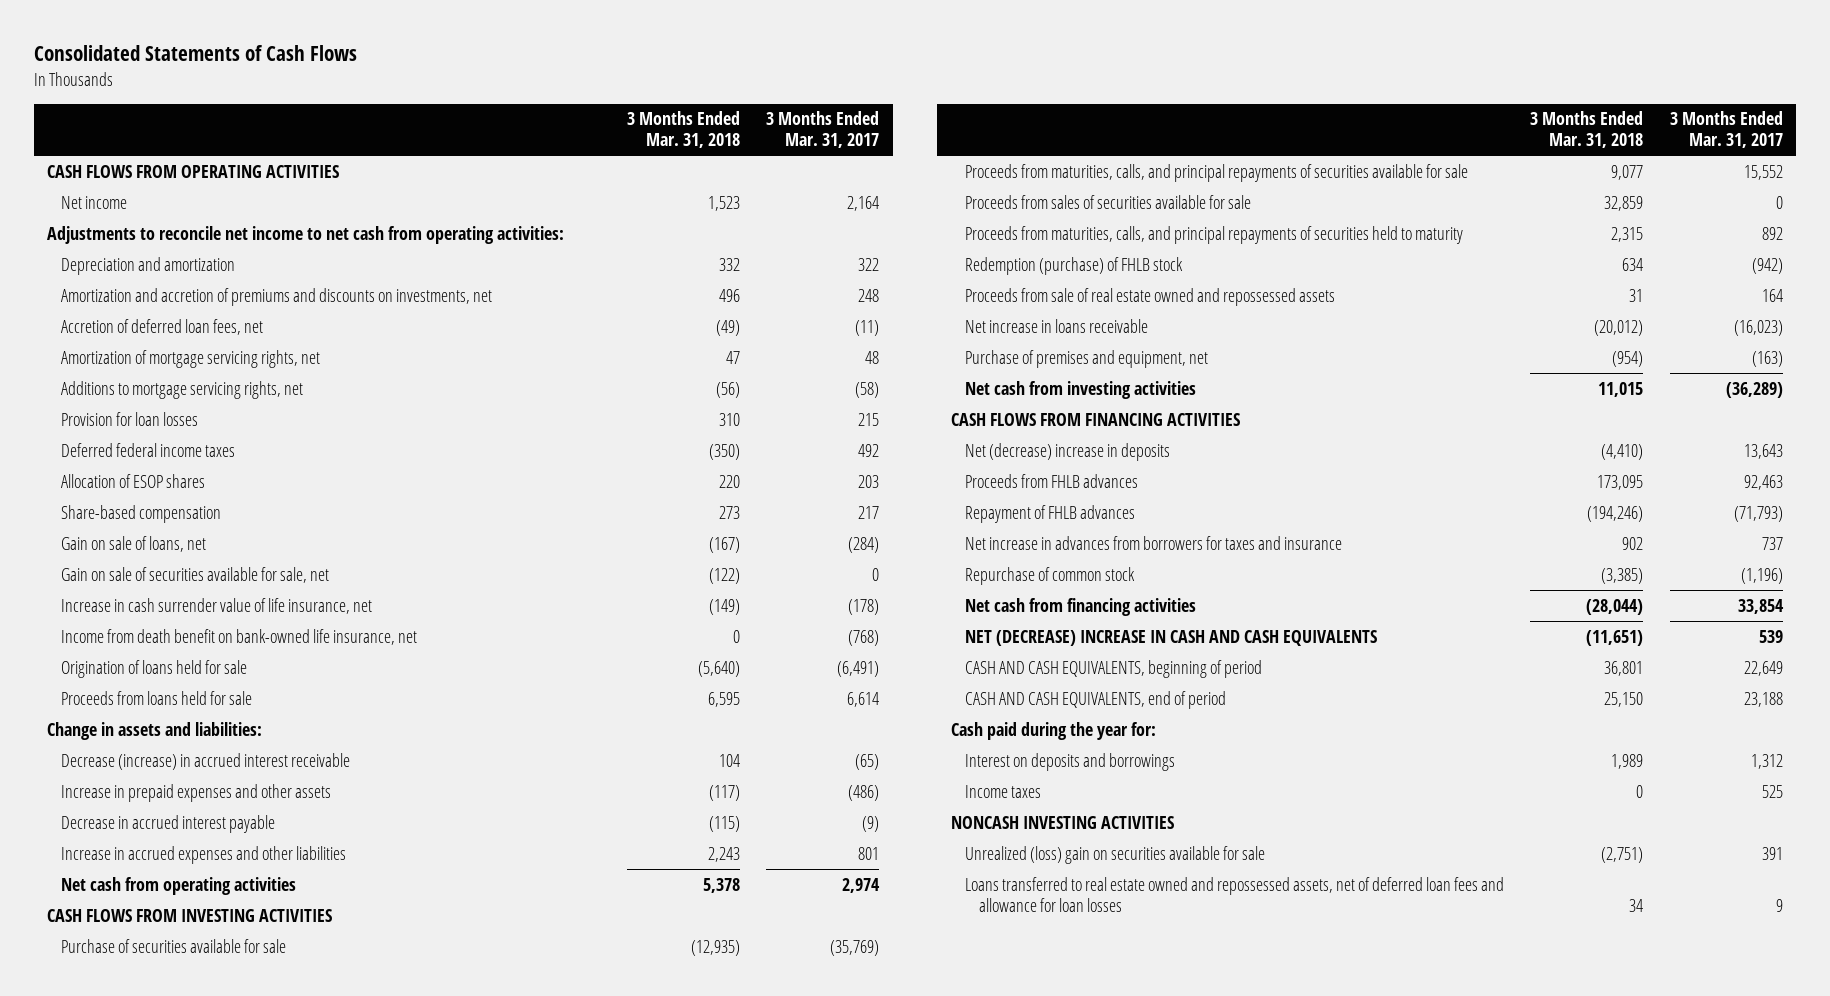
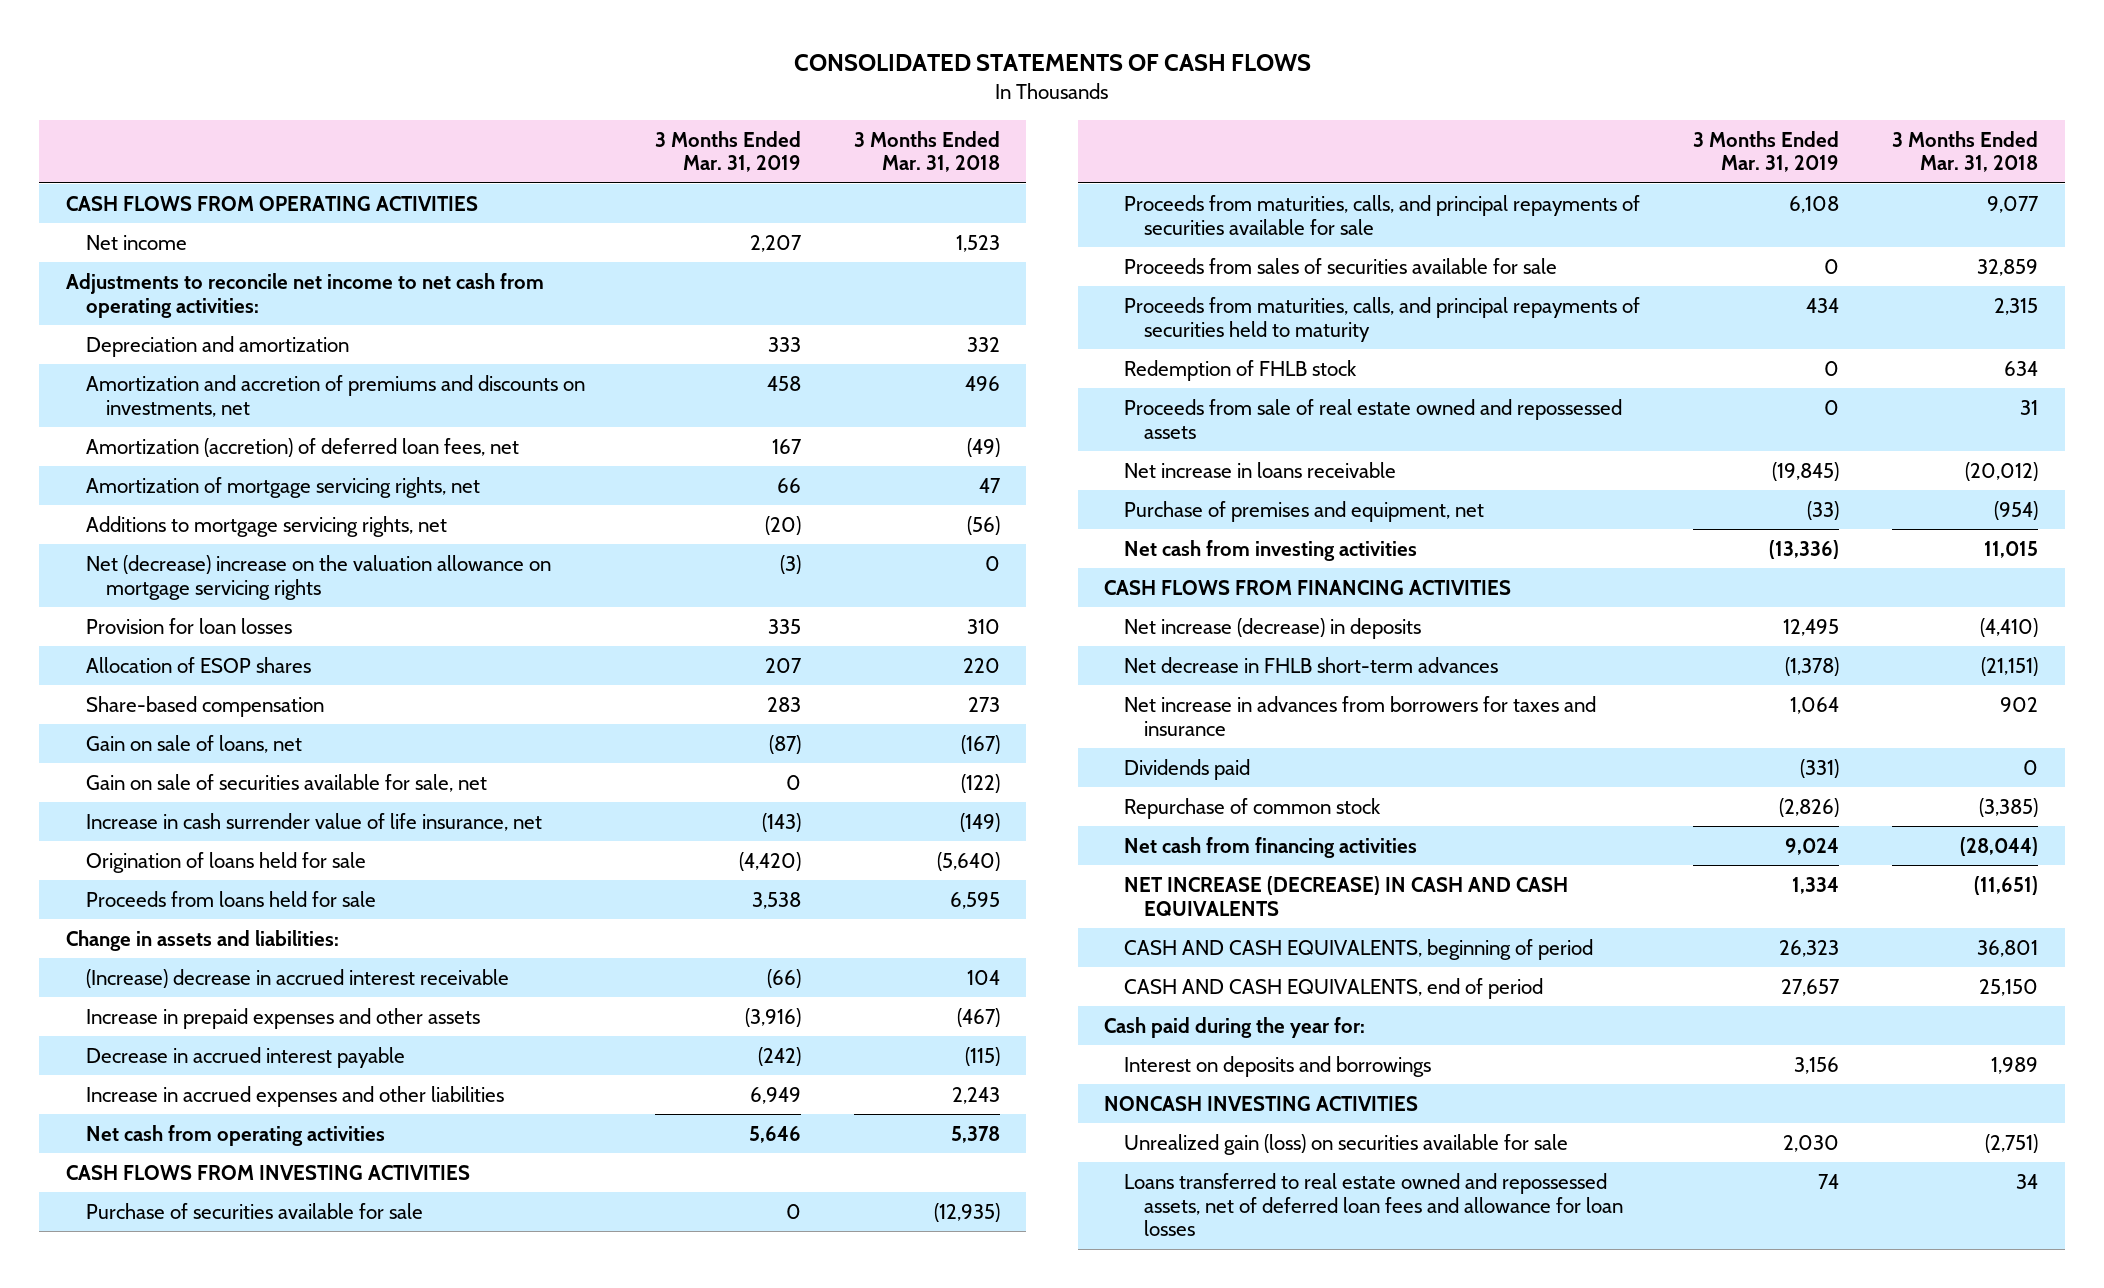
- Consolidated Statements of Cash Flows
+ CONSOLIDATED STATEMENTS OF CASH FLOWS
- | 3 Months Ended Mar. 31, 2018 | 3 Months Ended Mar. 31, 2017
+ | 3 Months Ended Mar. 31, 2019 | 3 Months Ended Mar. 31, 2018
- Accretion of deferred loan fees, net | (49) | (11)
+ Amortization (accretion) of deferred loan fees, net | 167 | (49)
+ Net (decrease) increase on the valuation allowance on mortgage servicing rights | (3) | 0
- Deferred federal income taxes | (350) | 492
- Income from death benefit on bank-owned life insurance, net | 0 | (768)
- Decrease (increase) in accrued interest receivable | 104 | (65)
- Increase in prepaid expenses and other assets | (117) | (486)
+ (Increase) decrease in accrued interest receivable | (66) | 104
+ Increase in prepaid expenses and other assets | (3,916) | (467)
- Redemption (purchase) of FHLB stock | 634 | (942)
+ Redemption of FHLB stock | 0 | 634
- Net (decrease) increase in deposits | (4,410) | 13,643
- Proceeds from FHLB advances | 173,095 | 92,463
- Repayment of FHLB advances | (194,246) | (71,793)
+ Net increase (decrease) in deposits | 12,495 | (4,410)
+ Net decrease in FHLB short-term advances | (1,378) | (21,151)
+ Dividends paid | (331) | 0
- NET (DECREASE) INCREASE IN CASH AND CASH EQUIVALENTS | (11,651) | 539
+ NET INCREASE (DECREASE) IN CASH AND CASH EQUIVALENTS | 1,334 | (11,651)
- Income taxes | 0 | 525
- Unrealized (loss) gain on securities available for sale | (2,751) | 391
+ Unrealized gain (loss) on securities available for sale | 2,030 | (2,751)

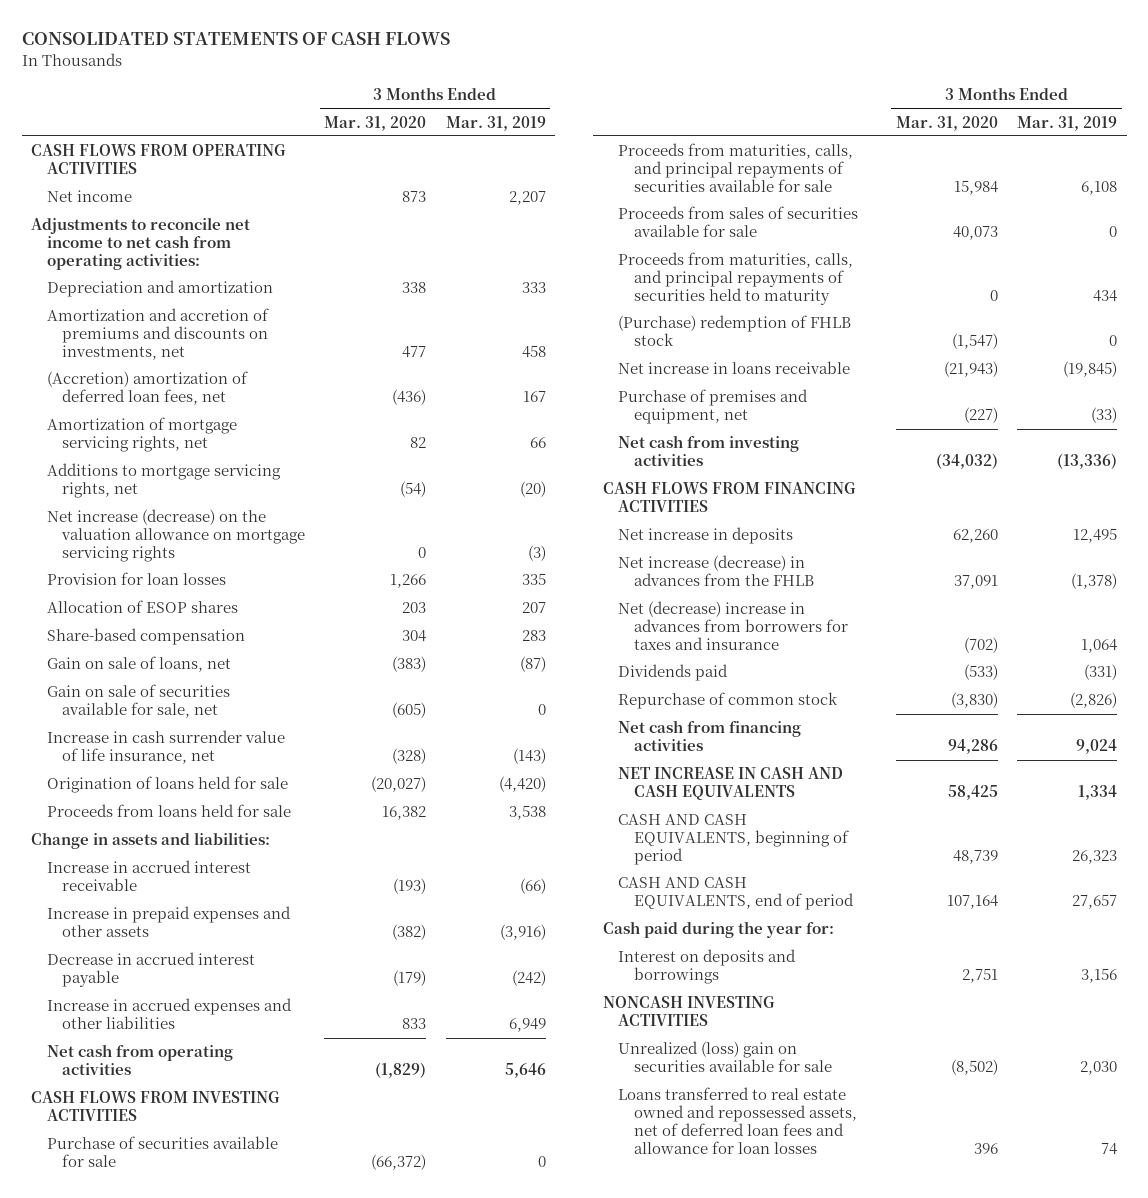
- | 3 Months Ended Mar. 31, 2019 | 3 Months Ended Mar. 31, 2018
+ | 3 Months Ended Mar. 31, 2020 | 3 Months Ended Mar. 31, 2019
- Amortization (accretion) of deferred loan fees, net | 167 | (49)
+ (Accretion) amortization of deferred loan fees, net | (436) | 167
- Net (decrease) increase on the valuation allowance on mortgage servicing rights | (3) | 0
+ Net increase (decrease) on the valuation allowance on mortgage servicing rights | 0 | (3)
- (Increase) decrease in accrued interest receivable | (66) | 104
+ Increase in accrued interest receivable | (193) | (66)
- Redemption of FHLB stock | 0 | 634
- Proceeds from sale of real estate owned and repossessed assets | 0 | 31
+ (Purchase) redemption of FHLB stock | (1,547) | 0
- Net increase (decrease) in deposits | 12,495 | (4,410)
- Net decrease in FHLB short-term advances | (1,378) | (21,151)
- Net increase in advances from borrowers for taxes and insurance | 1,064 | 902
+ Net increase in deposits | 62,260 | 12,495
+ Net increase (decrease) in advances from the FHLB | 37,091 | (1,378)
+ Net (decrease) increase in advances from borrowers for taxes and insurance | (702) | 1,064
- NET INCREASE (DECREASE) IN CASH AND CASH EQUIVALENTS | 1,334 | (11,651)
+ NET INCREASE IN CASH AND CASH EQUIVALENTS | 58,425 | 1,334
- Unrealized gain (loss) on securities available for sale | 2,030 | (2,751)
+ Unrealized (loss) gain on securities available for sale | (8,502) | 2,030

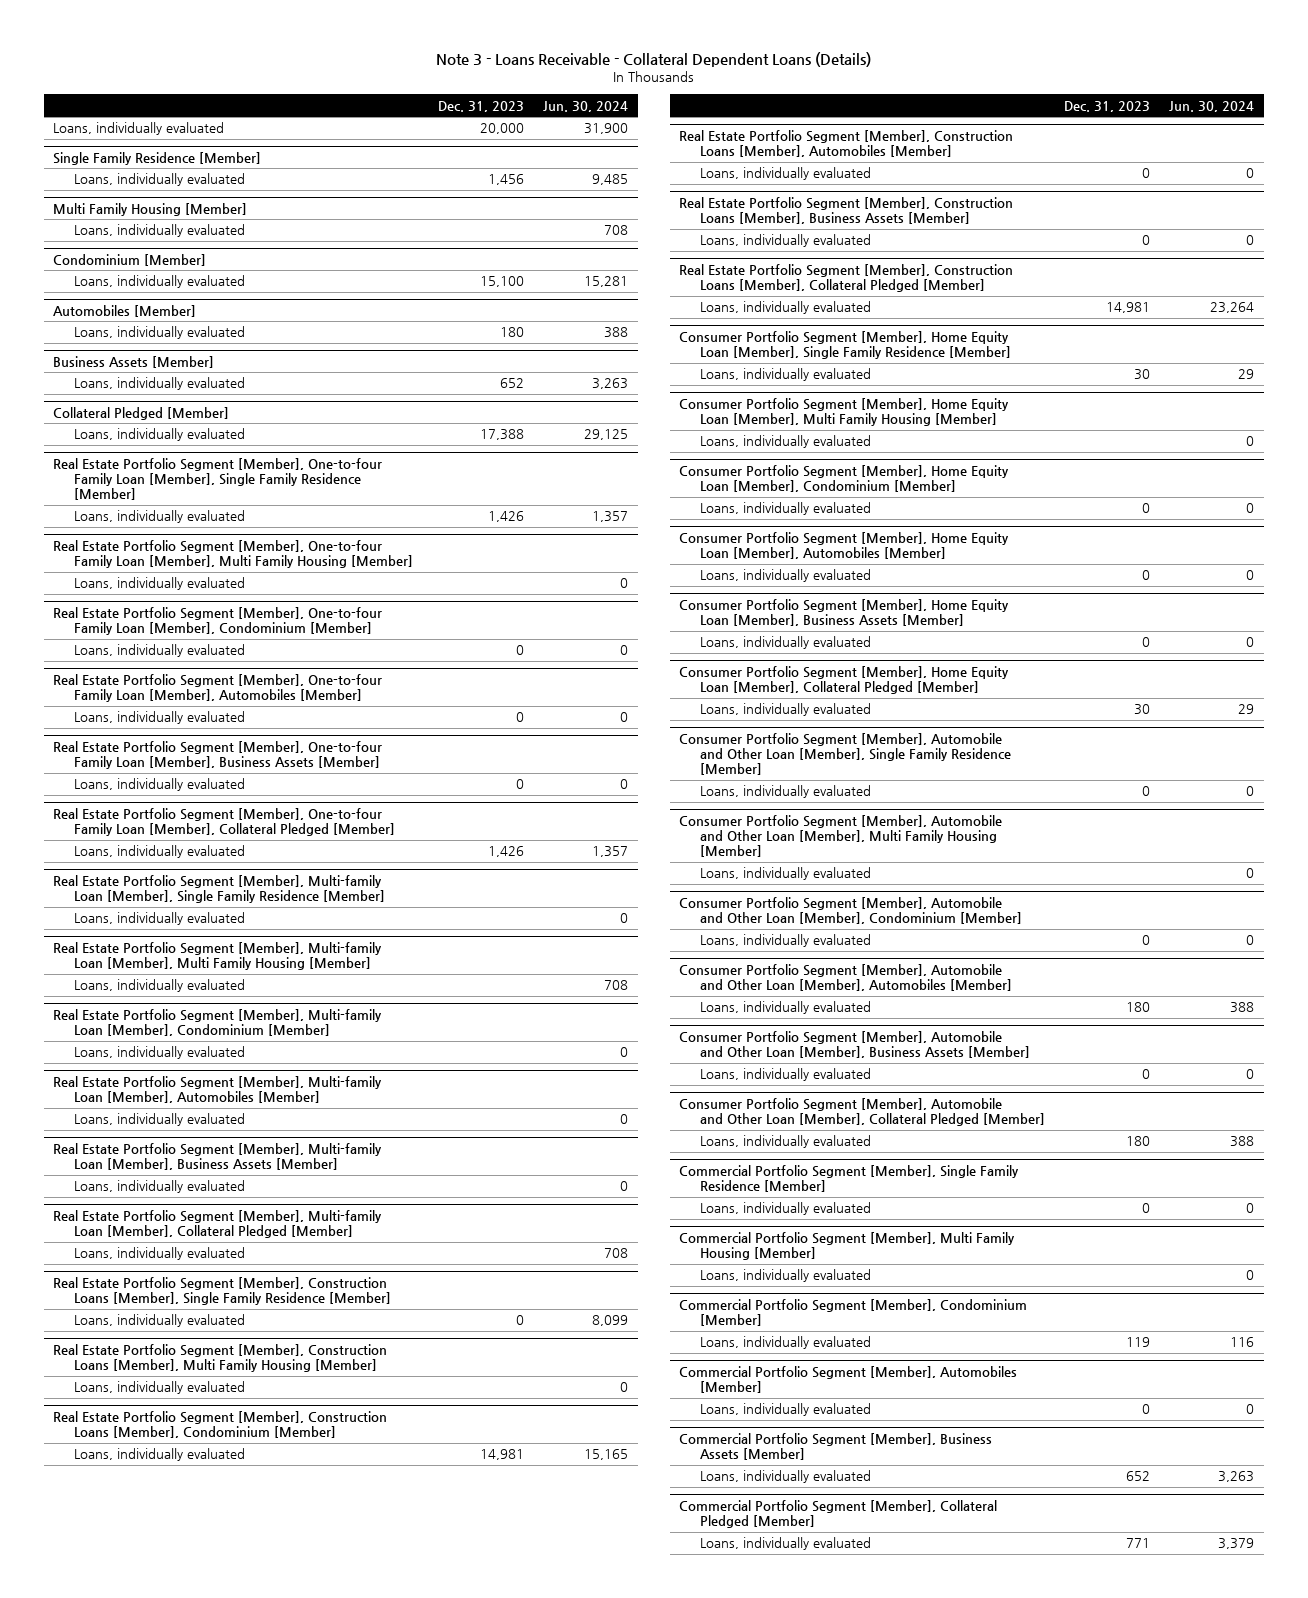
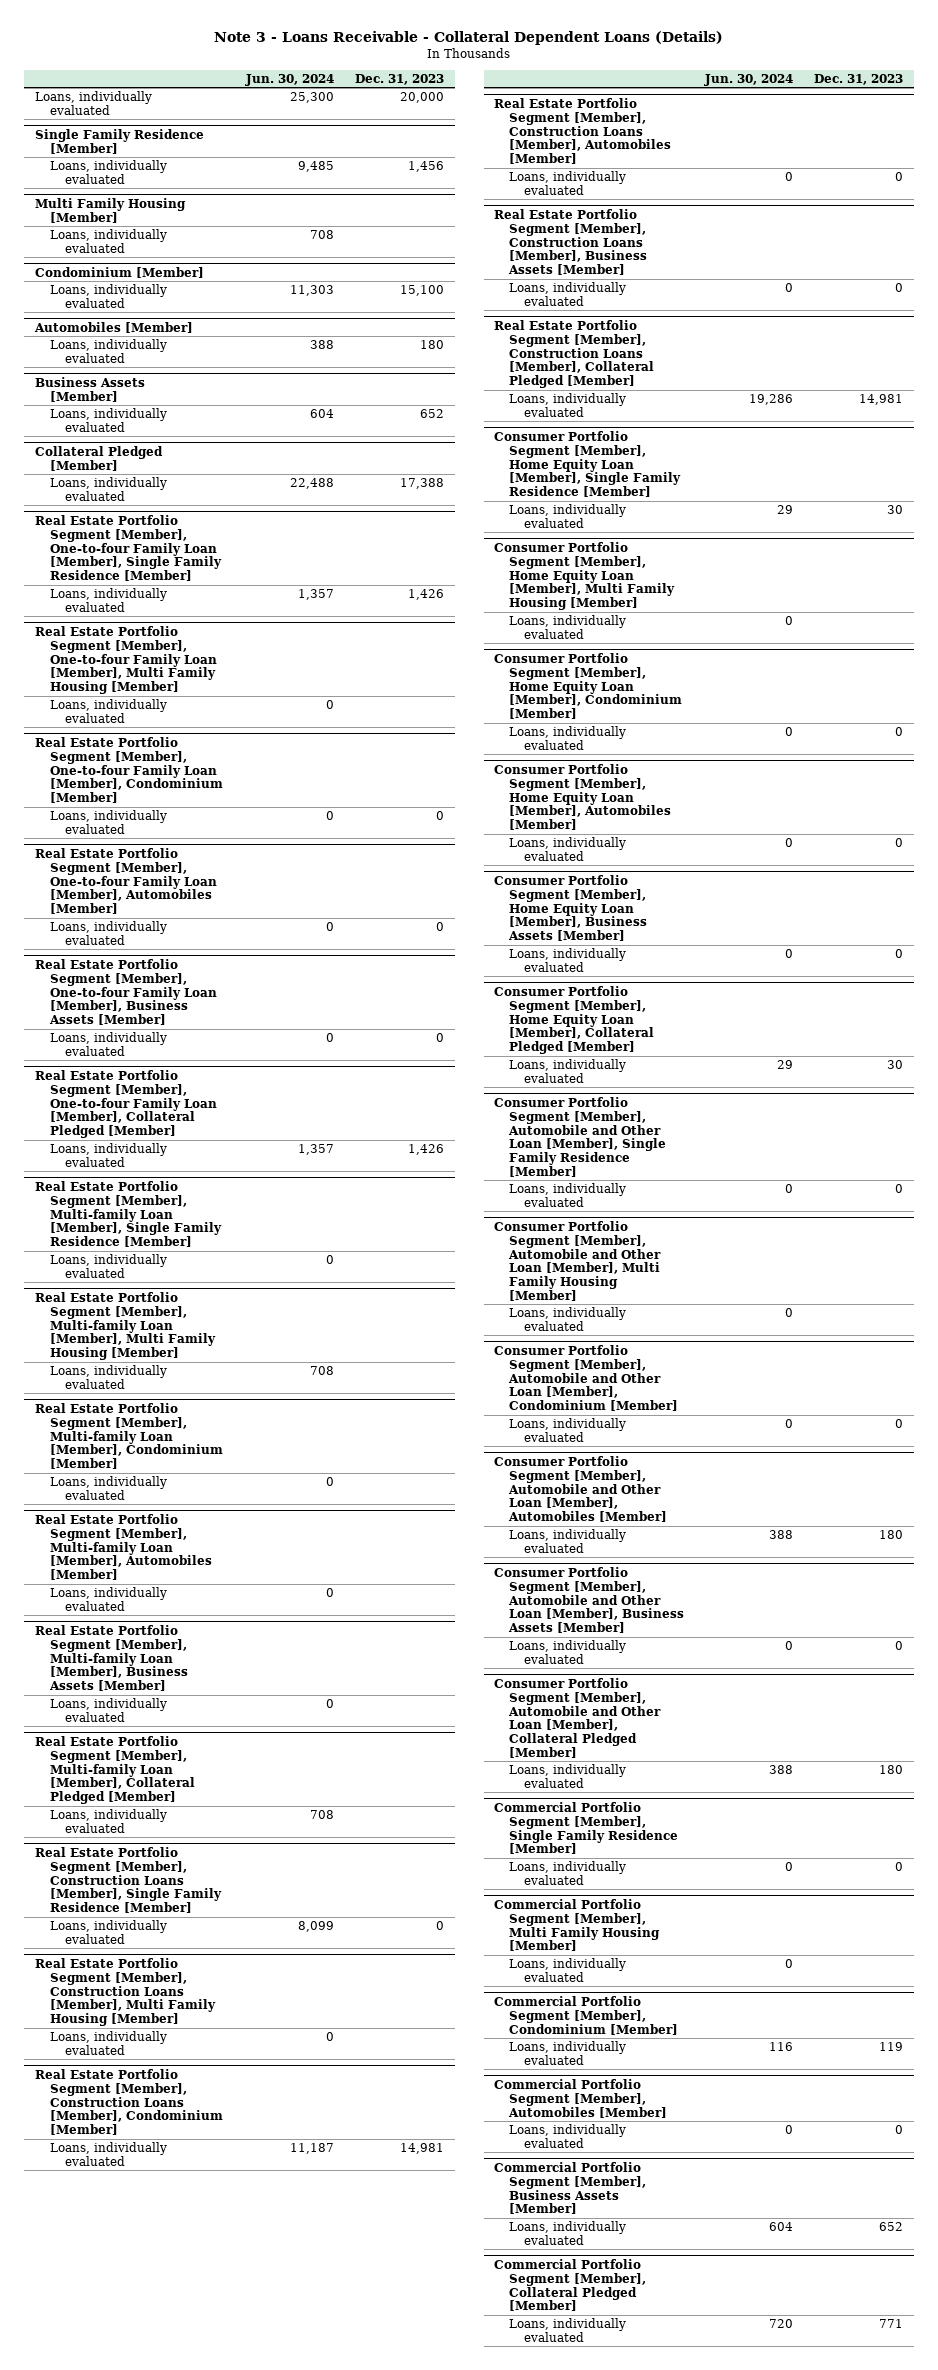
- | Dec. 31, 2023 | Jun. 30, 2024
+ | Jun. 30, 2024 | Dec. 31, 2023
- Loans, individually evaluated | 20,000 | 31,900
+ Loans, individually evaluated | 25,300 | 20,000
@ Condominium [Member]
- Loans, individually evaluated | 15,100 | 15,281
+ Loans, individually evaluated | 11,303 | 15,100
@ Business Assets [Member]
- Loans, individually evaluated | 652 | 3,263
+ Loans, individually evaluated | 604 | 652
@ Collateral Pledged [Member]
- Loans, individually evaluated | 17,388 | 29,125
+ Loans, individually evaluated | 22,488 | 17,388
@ Real Estate Portfolio Segment [Member], Construction Loans [Member], Condominium [Member]
- Loans, individually evaluated | 14,981 | 15,165
+ Loans, individually evaluated | 11,187 | 14,981
@ Real Estate Portfolio Segment [Member], Construction Loans [Member], Collateral Pledged [Member]
- Loans, individually evaluated | 14,981 | 23,264
+ Loans, individually evaluated | 19,286 | 14,981
@ Commercial Portfolio Segment [Member], Business Assets [Member]
- Loans, individually evaluated | 652 | 3,263
+ Loans, individually evaluated | 604 | 652
@ Commercial Portfolio Segment [Member], Collateral Pledged [Member]
- Loans, individually evaluated | 771 | 3,379
+ Loans, individually evaluated | 720 | 771

